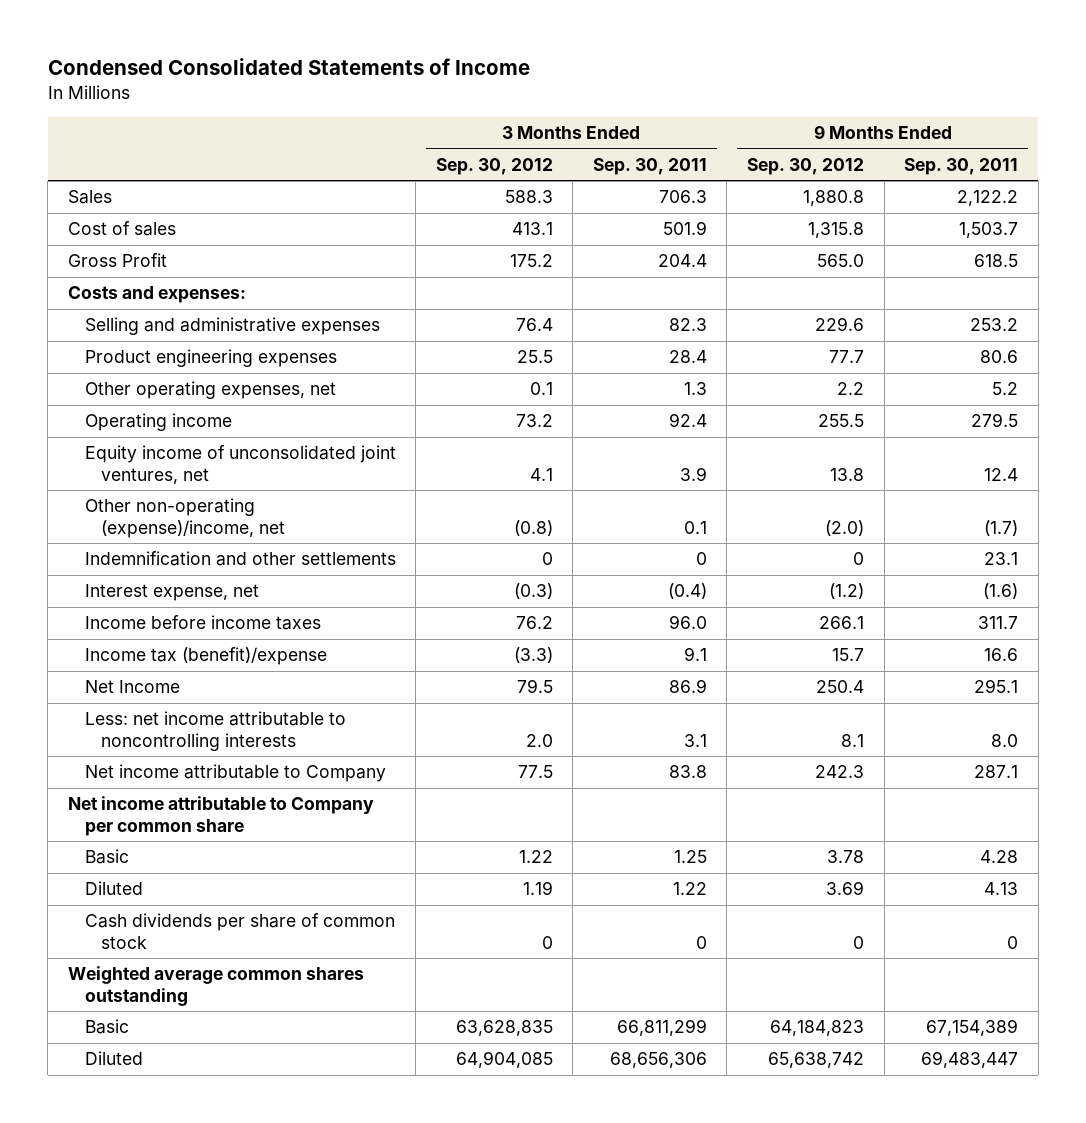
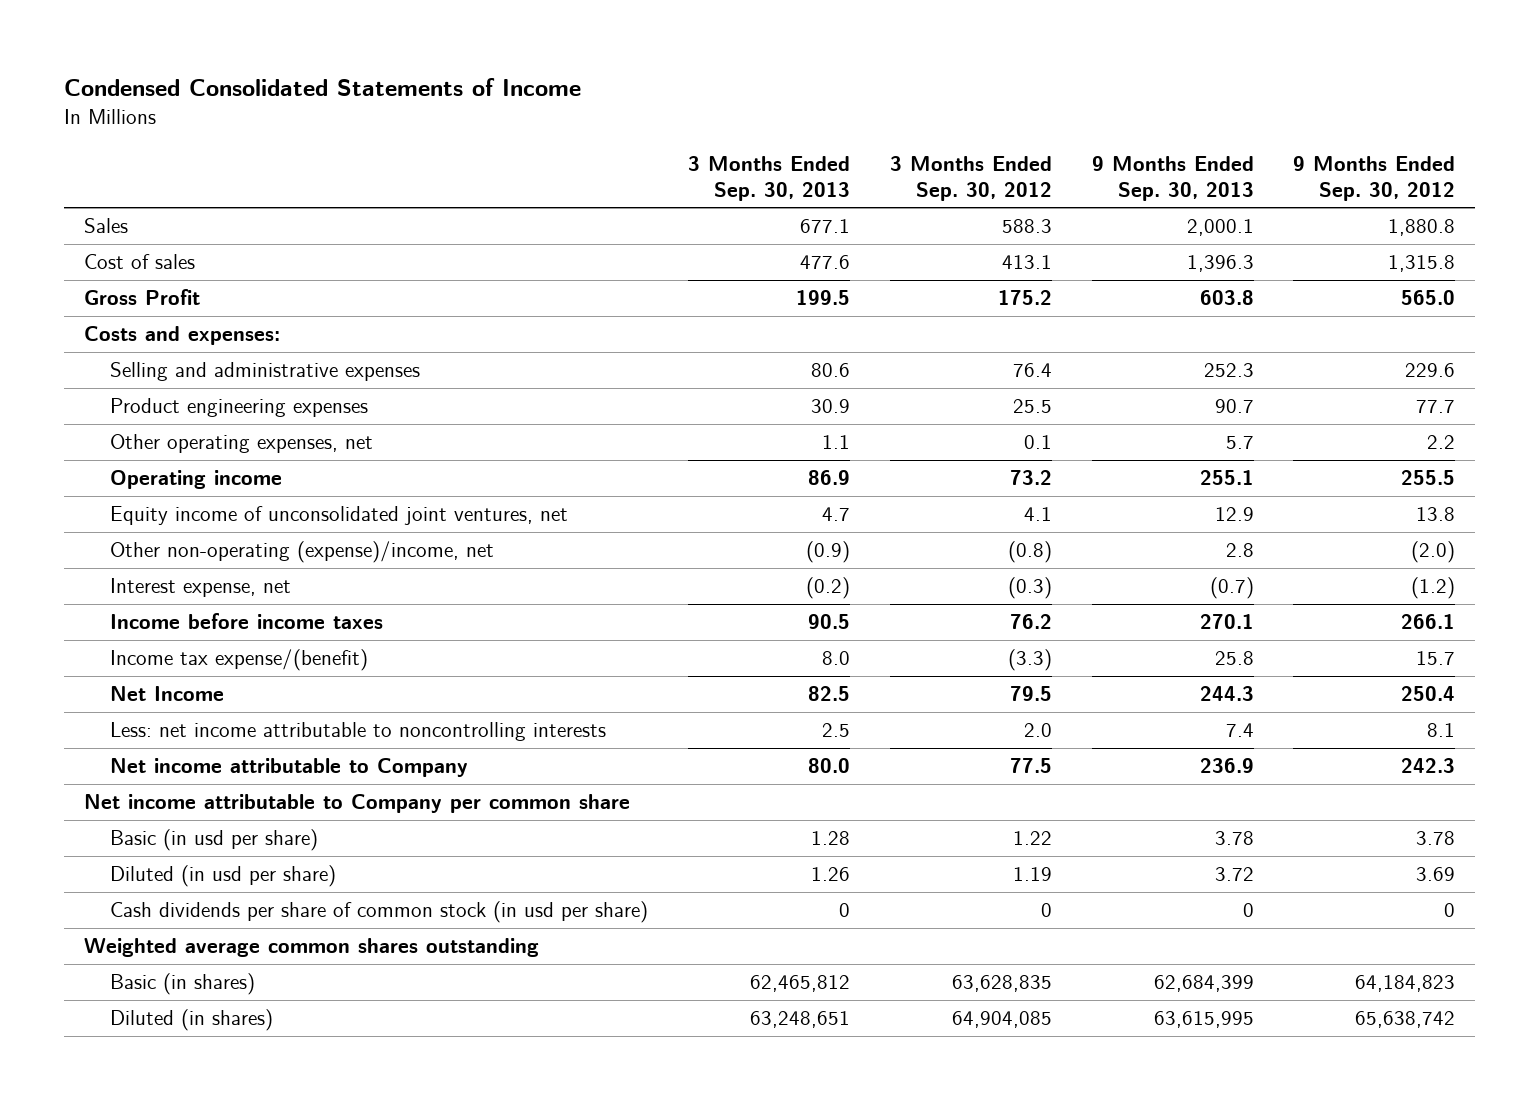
- | 3 Months Ended Sep. 30, 2012 | 3 Months Ended Sep. 30, 2011 | 9 Months Ended Sep. 30, 2012 | 9 Months Ended Sep. 30, 2011
+ | 3 Months Ended Sep. 30, 2013 | 3 Months Ended Sep. 30, 2012 | 9 Months Ended Sep. 30, 2013 | 9 Months Ended Sep. 30, 2012
- Indemnification and other settlements | 0 | 0 | 0 | 23.1
- Income tax (benefit)/expense | (3.3) | 9.1 | 15.7 | 16.6
+ Income tax expense/(benefit) | 8.0 | (3.3) | 25.8 | 15.7
- Basic | 1.22 | 1.25 | 3.78 | 4.28
- Diluted | 1.19 | 1.22 | 3.69 | 4.13
- Cash dividends per share of common stock | 0 | 0 | 0 | 0
+ Basic (in usd per share) | 1.28 | 1.22 | 3.78 | 3.78
+ Diluted (in usd per share) | 1.26 | 1.19 | 3.72 | 3.69
+ Cash dividends per share of common stock (in usd per share) | 0 | 0 | 0 | 0
- Basic | 63,628,835 | 66,811,299 | 64,184,823 | 67,154,389
- Diluted | 64,904,085 | 68,656,306 | 65,638,742 | 69,483,447
+ Basic (in shares) | 62,465,812 | 63,628,835 | 62,684,399 | 64,184,823
+ Diluted (in shares) | 63,248,651 | 64,904,085 | 63,615,995 | 65,638,742

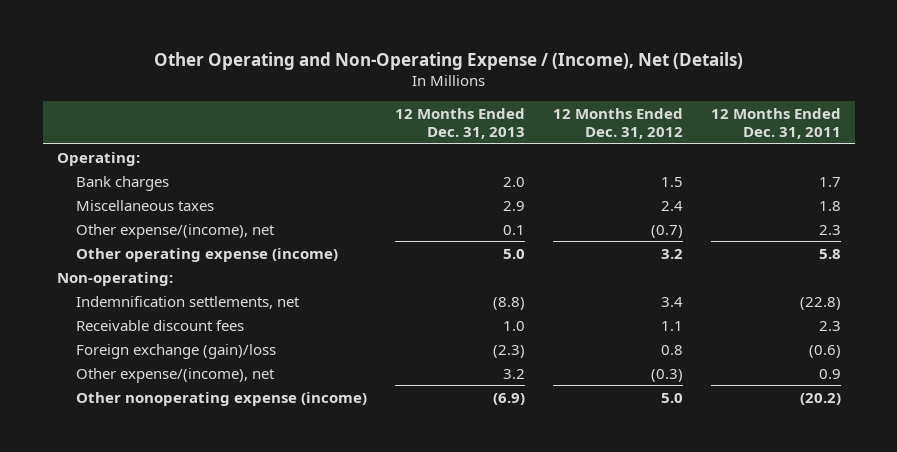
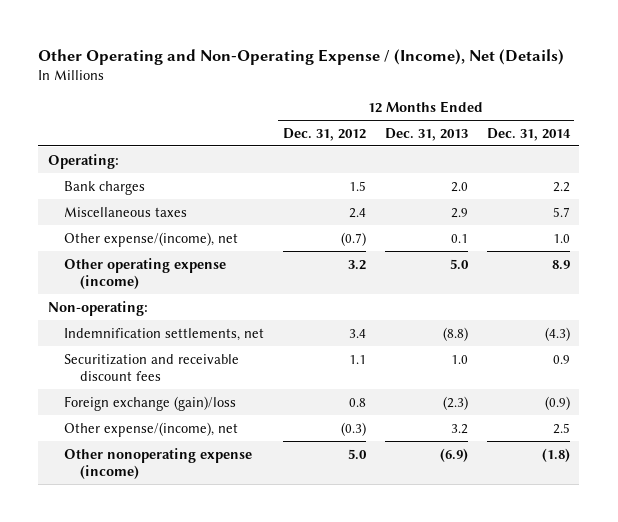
- | 12 Months Ended Dec. 31, 2013 | 12 Months Ended Dec. 31, 2012 | 12 Months Ended Dec. 31, 2011
+ | 12 Months Ended Dec. 31, 2012 | 12 Months Ended Dec. 31, 2013 | 12 Months Ended Dec. 31, 2014
- Receivable discount fees | 1.0 | 1.1 | 2.3
+ Securitization and receivable discount fees | 1.1 | 1.0 | 0.9

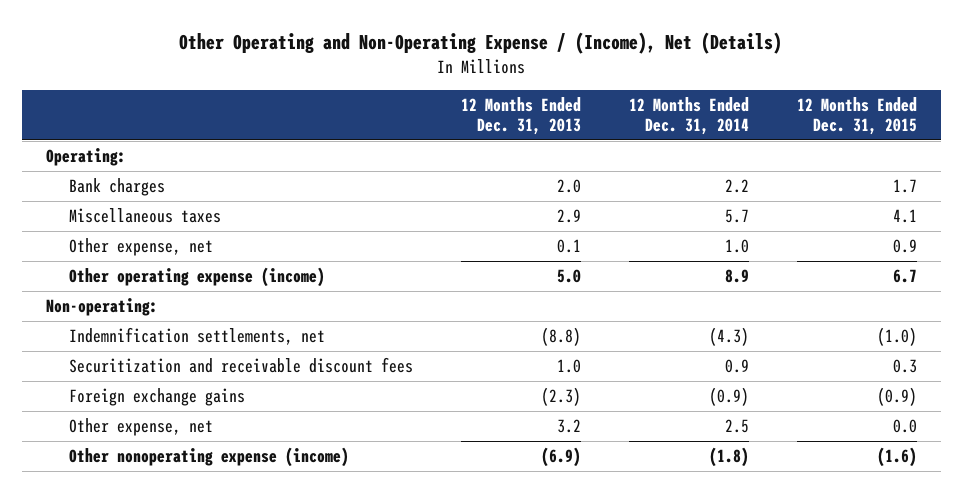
- | 12 Months Ended Dec. 31, 2012 | 12 Months Ended Dec. 31, 2013 | 12 Months Ended Dec. 31, 2014
+ | 12 Months Ended Dec. 31, 2013 | 12 Months Ended Dec. 31, 2014 | 12 Months Ended Dec. 31, 2015
- Other expense/(income), net | (0.7) | 0.1 | 1.0
+ Other expense, net | 0.1 | 1.0 | 0.9
- Foreign exchange (gain)/loss | 0.8 | (2.3) | (0.9)
- Other expense/(income), net | (0.3) | 3.2 | 2.5
+ Foreign exchange gains | (2.3) | (0.9) | (0.9)
+ Other expense, net | 3.2 | 2.5 | 0.0

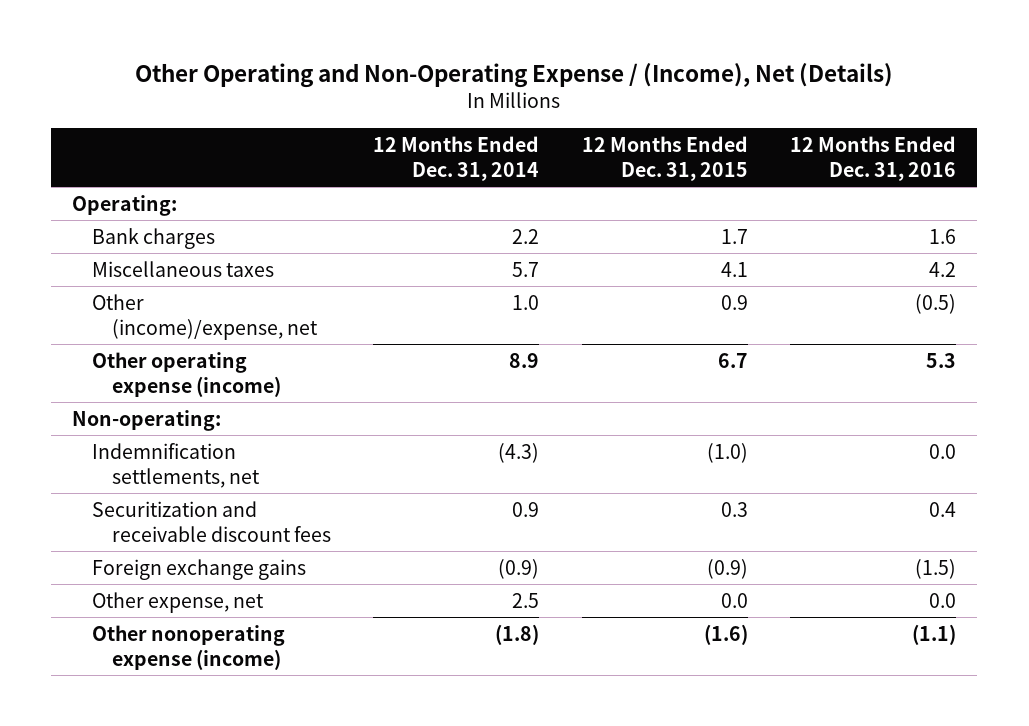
- | 12 Months Ended Dec. 31, 2013 | 12 Months Ended Dec. 31, 2014 | 12 Months Ended Dec. 31, 2015
+ | 12 Months Ended Dec. 31, 2014 | 12 Months Ended Dec. 31, 2015 | 12 Months Ended Dec. 31, 2016
- Other expense, net | 0.1 | 1.0 | 0.9
+ Other (income)/expense, net | 1.0 | 0.9 | (0.5)

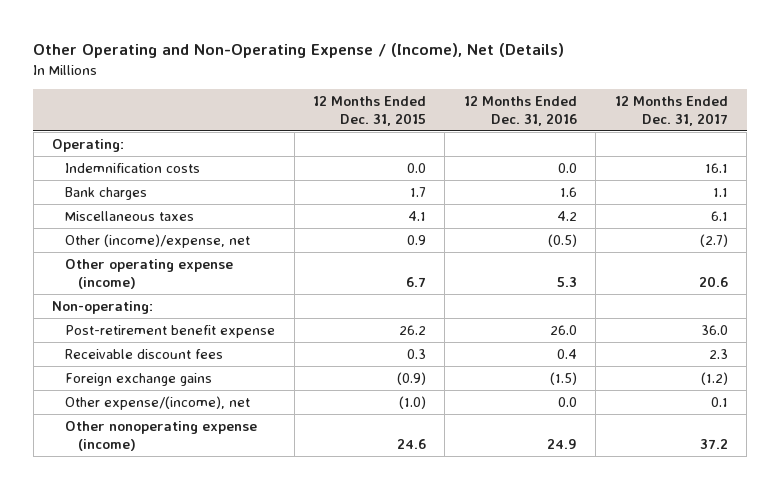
- | 12 Months Ended Dec. 31, 2014 | 12 Months Ended Dec. 31, 2015 | 12 Months Ended Dec. 31, 2016
+ | 12 Months Ended Dec. 31, 2015 | 12 Months Ended Dec. 31, 2016 | 12 Months Ended Dec. 31, 2017
+ Indemnification costs | 0.0 | 0.0 | 16.1
- Indemnification settlements, net | (4.3) | (1.0) | 0.0
- Securitization and receivable discount fees | 0.9 | 0.3 | 0.4
+ Post-retirement benefit expense | 26.2 | 26.0 | 36.0
+ Receivable discount fees | 0.3 | 0.4 | 2.3
- Other expense, net | 2.5 | 0.0 | 0.0
- Other nonoperating expense (income) | (1.8) | (1.6) | (1.1)
+ Other expense/(income), net | (1.0) | 0.0 | 0.1
+ Other nonoperating expense (income) | 24.6 | 24.9 | 37.2

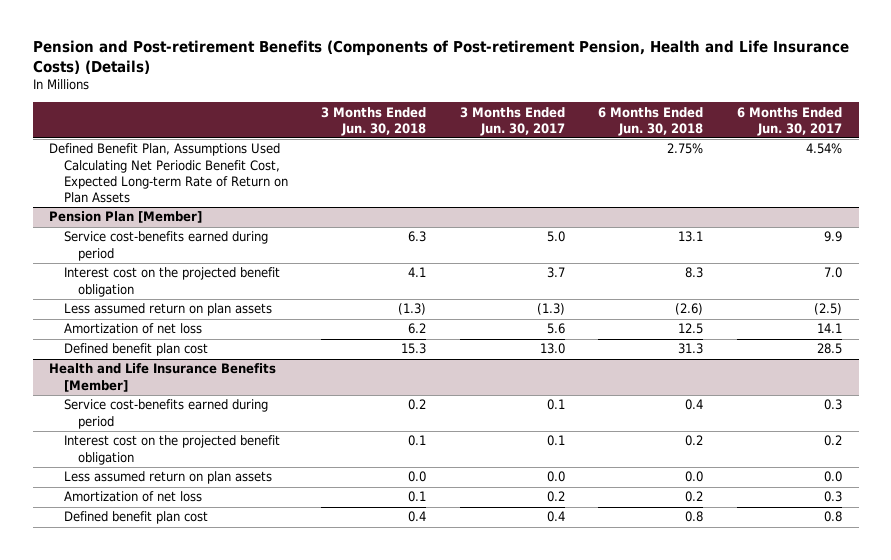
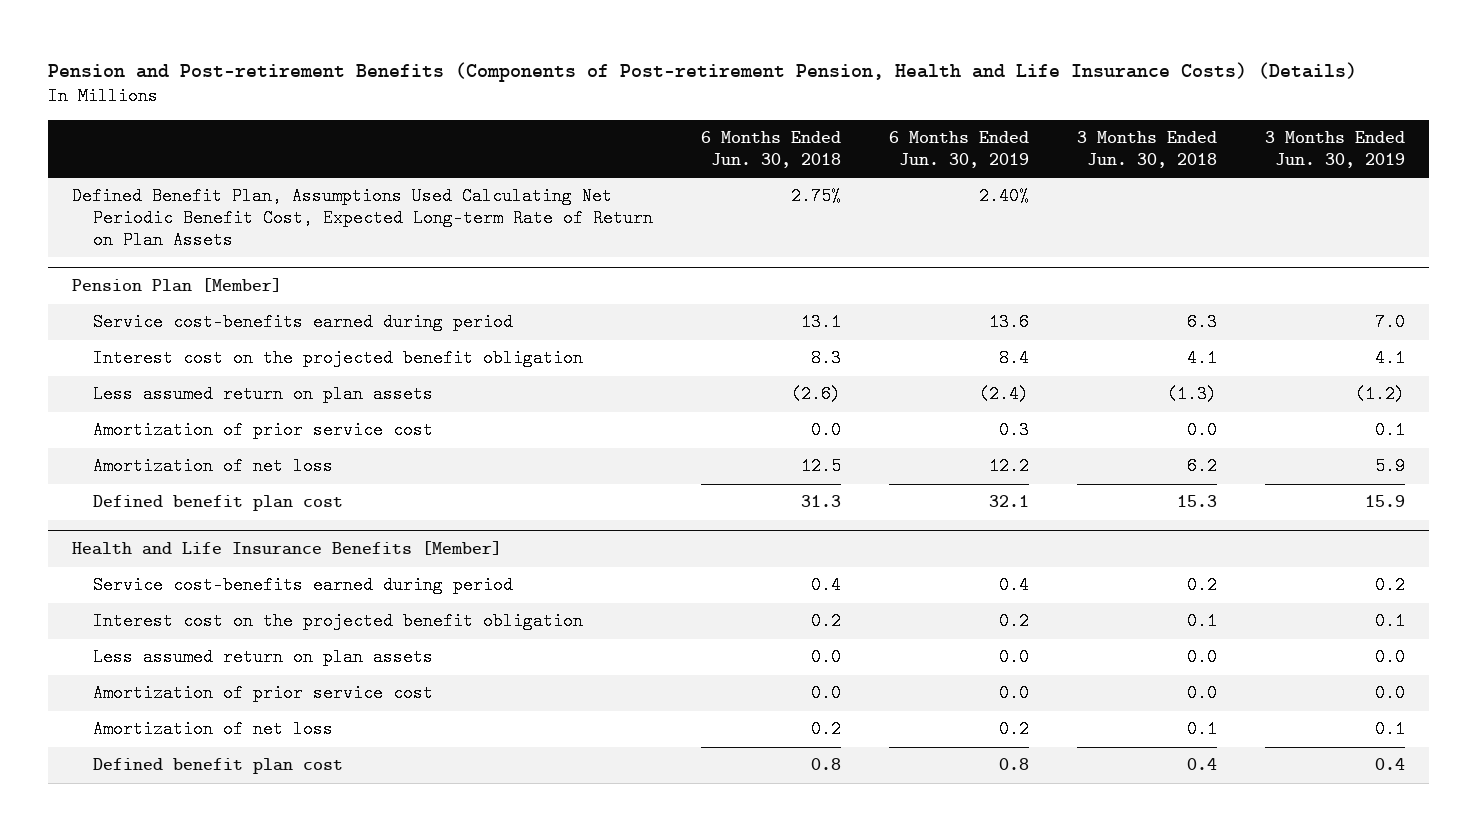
- | 3 Months Ended Jun. 30, 2018 | 3 Months Ended Jun. 30, 2017 | 6 Months Ended Jun. 30, 2018 | 6 Months Ended Jun. 30, 2017
+ | 6 Months Ended Jun. 30, 2018 | 6 Months Ended Jun. 30, 2019 | 3 Months Ended Jun. 30, 2018 | 3 Months Ended Jun. 30, 2019
@ Pension Plan [Member]
+ Amortization of prior service cost | 0.0 | 0.3 | 0.0 | 0.1
@ Health and Life Insurance Benefits [Member]
+ Amortization of prior service cost | 0.0 | 0.0 | 0.0 | 0.0

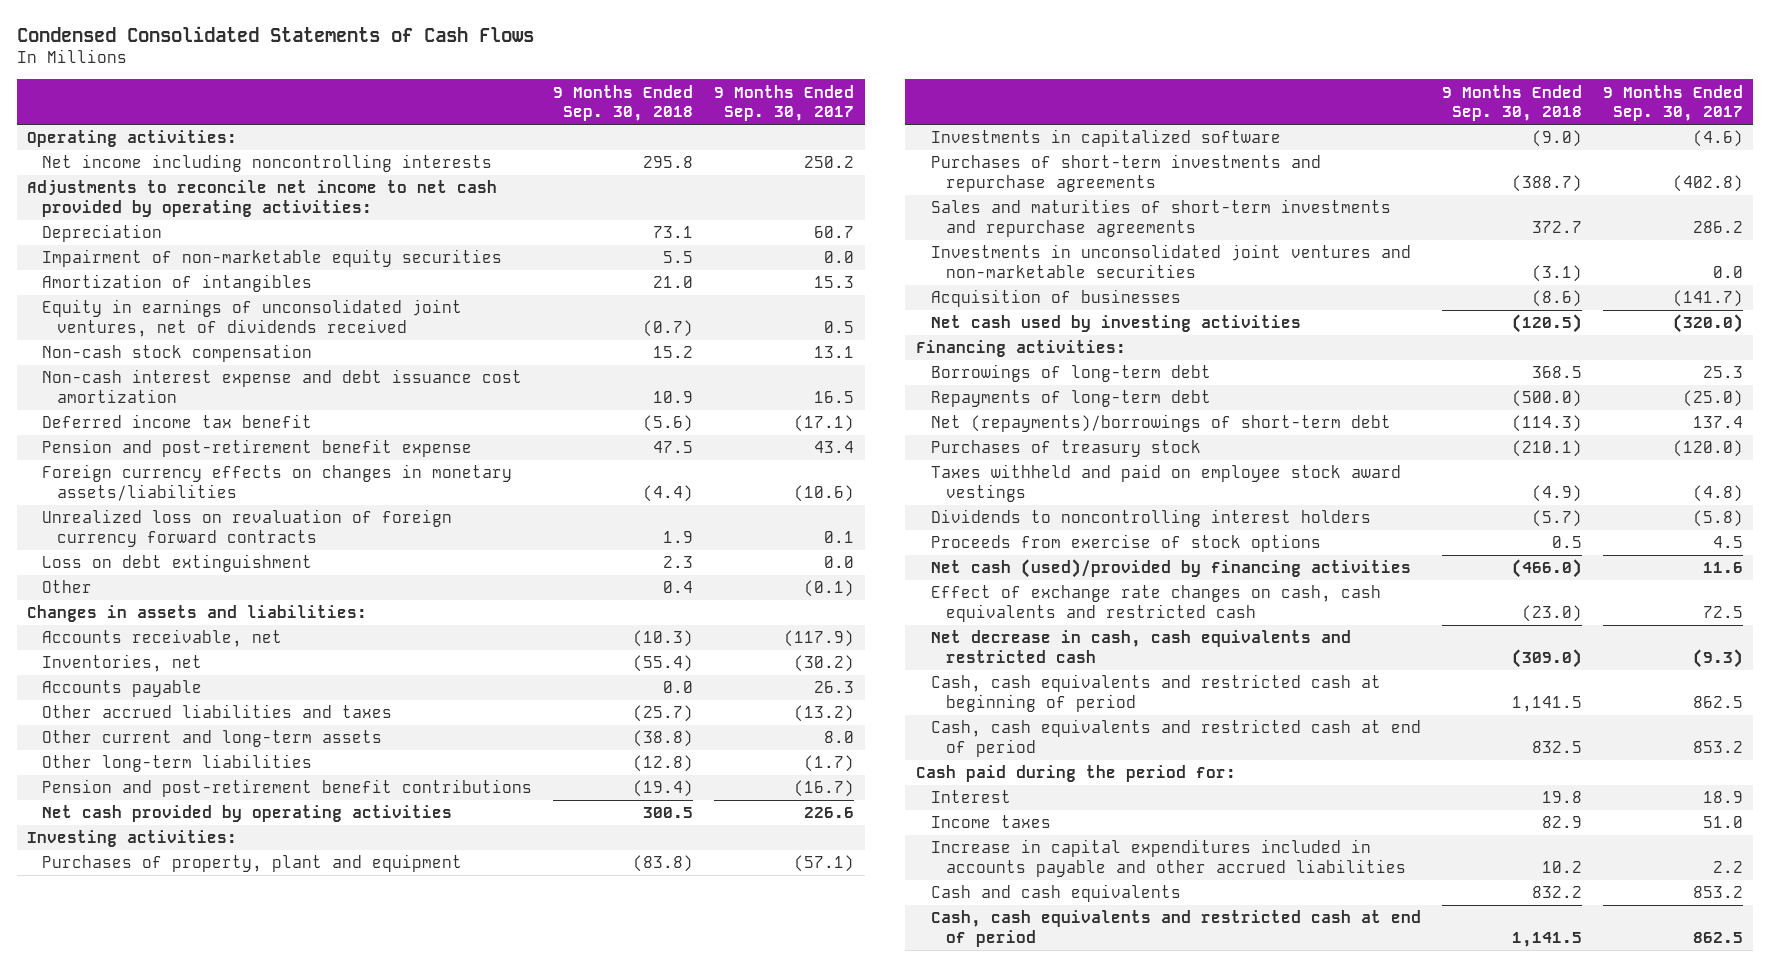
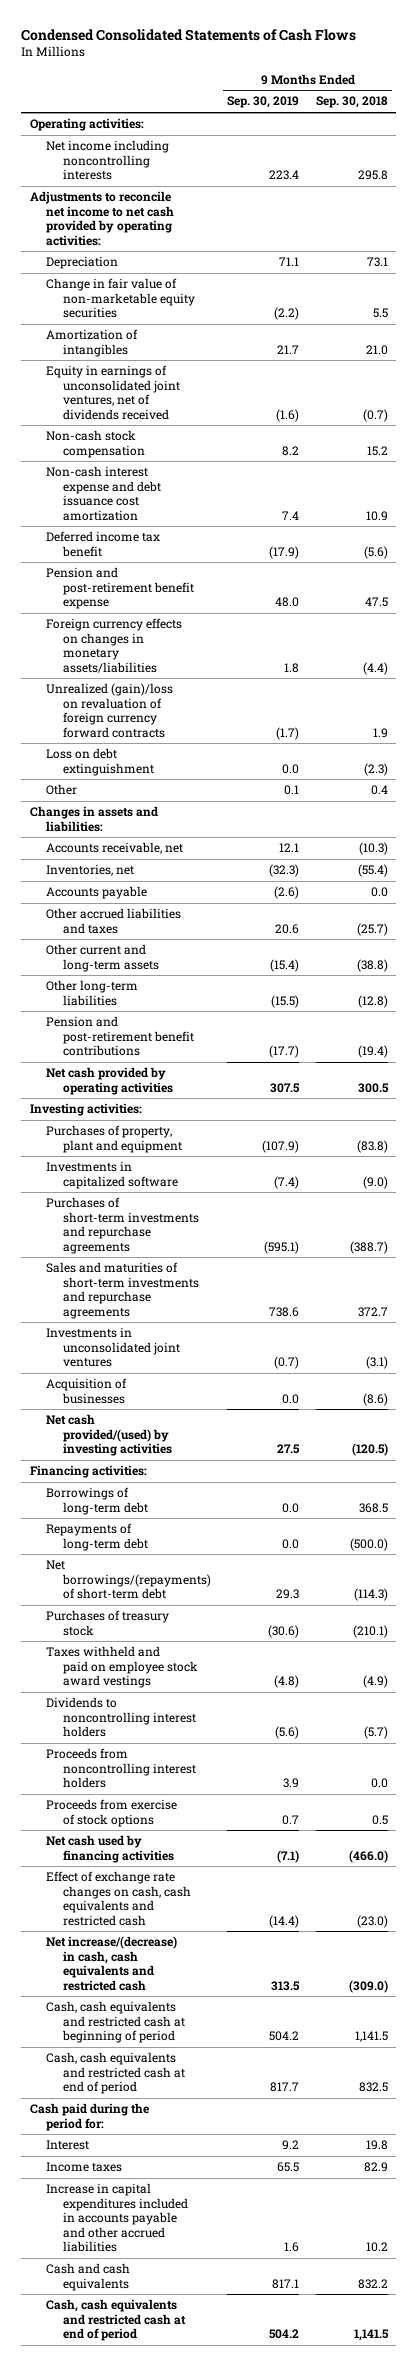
- | 9 Months Ended Sep. 30, 2018 | 9 Months Ended Sep. 30, 2017
+ | 9 Months Ended Sep. 30, 2019 | 9 Months Ended Sep. 30, 2018
- Impairment of non-marketable equity securities | 5.5 | 0.0
+ Change in fair value of non-marketable equity securities | (2.2) | 5.5
- Unrealized loss on revaluation of foreign currency forward contracts | 1.9 | 0.1
- Loss on debt extinguishment | 2.3 | 0.0
+ Unrealized (gain)/loss on revaluation of foreign currency forward contracts | (1.7) | 1.9
+ Loss on debt extinguishment | 0.0 | (2.3)
- Investments in unconsolidated joint ventures and non-marketable securities | (3.1) | 0.0
+ Investments in unconsolidated joint ventures | (0.7) | (3.1)
- Net cash used by investing activities | (120.5) | (320.0)
+ Net cash provided/(used) by investing activities | 27.5 | (120.5)
- Net (repayments)/borrowings of short-term debt | (114.3) | 137.4
+ Net borrowings/(repayments) of short-term debt | 29.3 | (114.3)
+ Proceeds from noncontrolling interest holders | 3.9 | 0.0
- Net cash (used)/provided by financing activities | (466.0) | 11.6
+ Net cash used by financing activities | (7.1) | (466.0)
- Net decrease in cash, cash equivalents and restricted cash | (309.0) | (9.3)
+ Net increase/(decrease) in cash, cash equivalents and restricted cash | 313.5 | (309.0)

